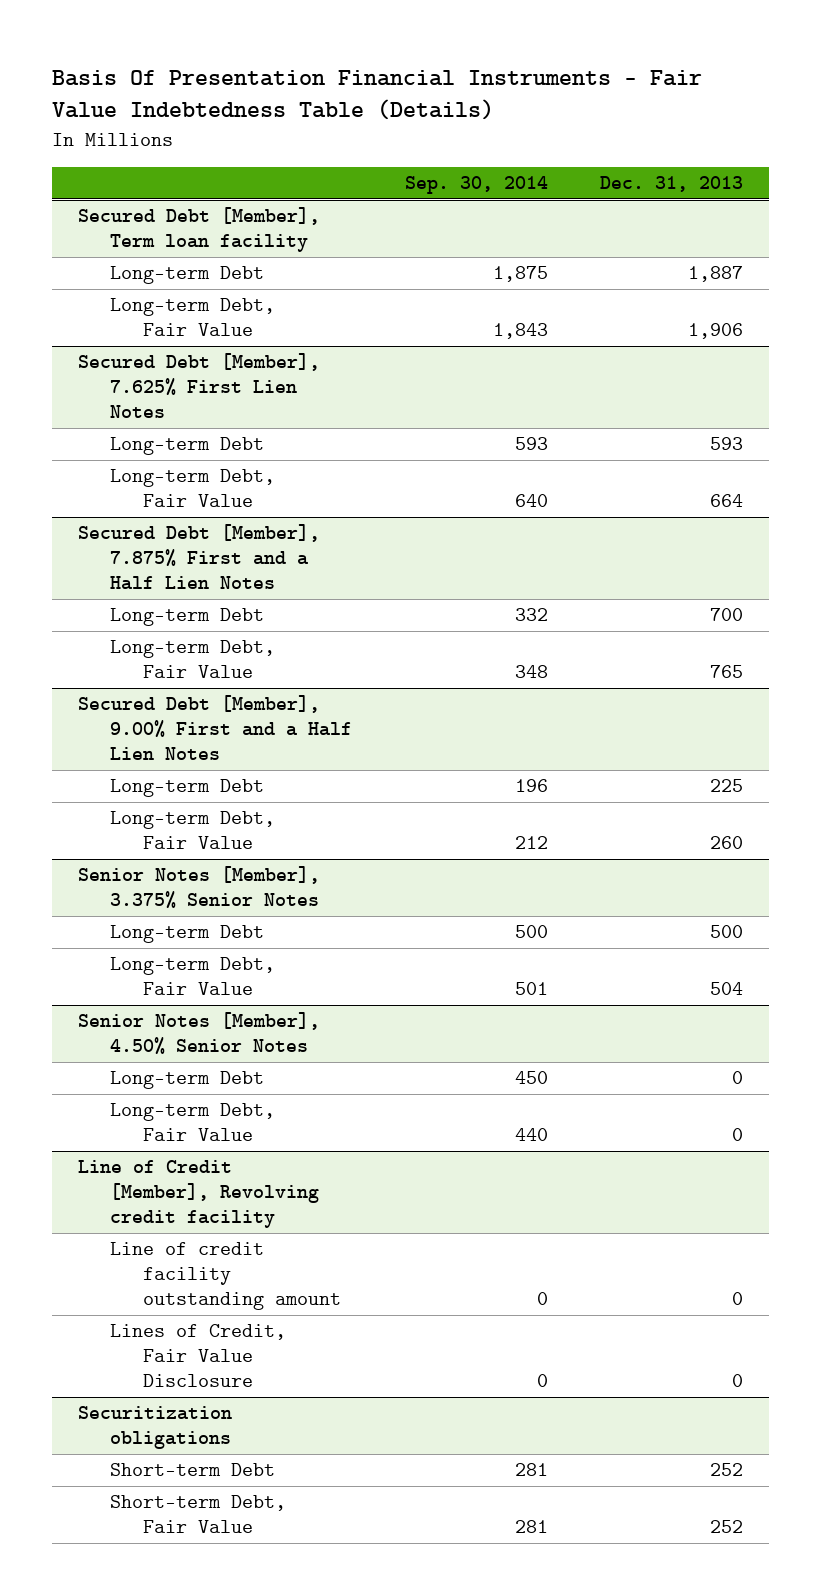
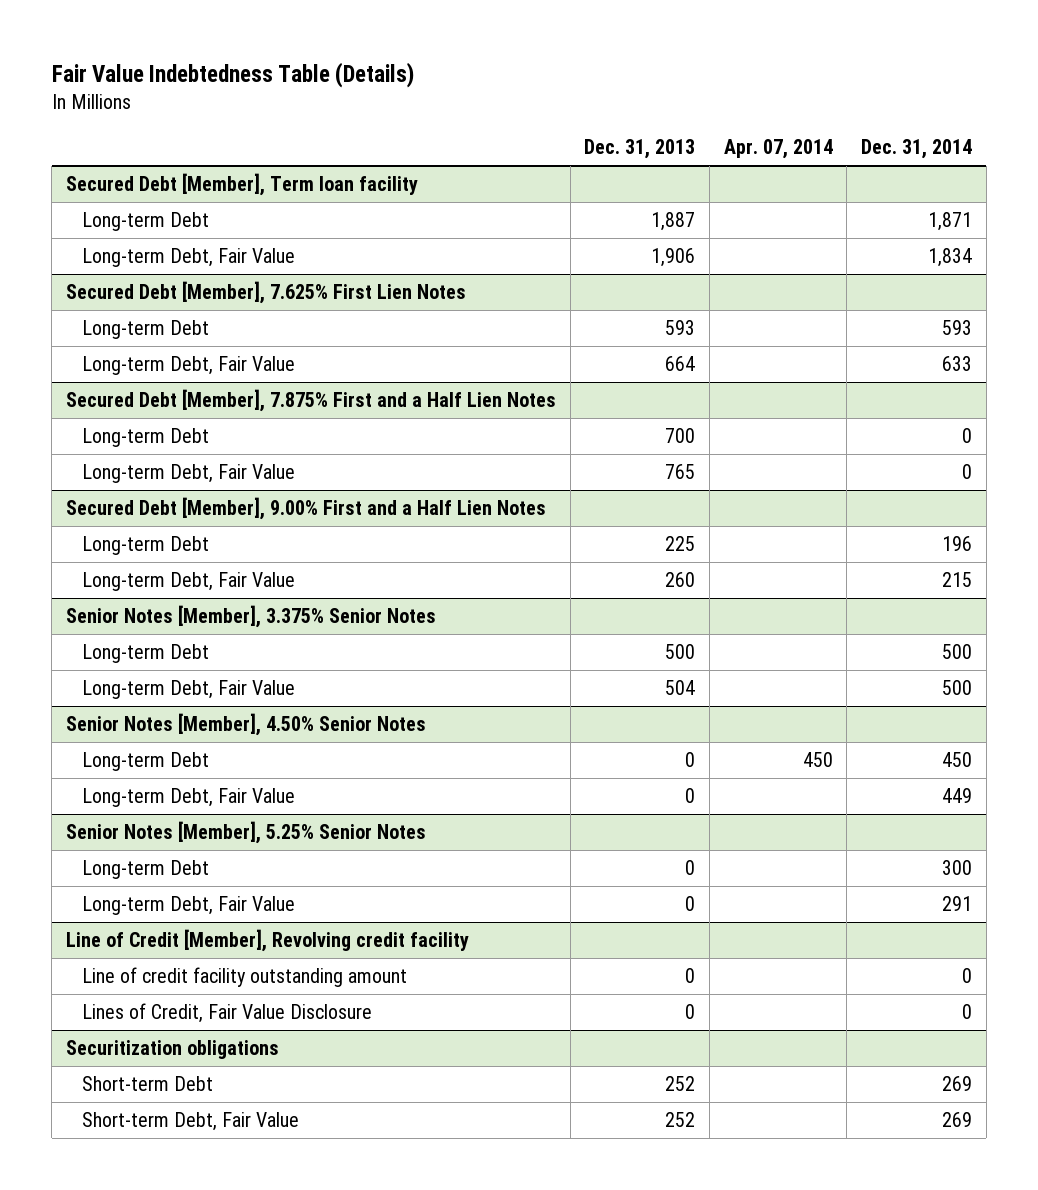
- Basis Of Presentation Financial Instruments - Fair Value Indebtedness Table (Details)
+ Fair Value Indebtedness Table (Details)
- | Sep. 30, 2014 | Dec. 31, 2013
+ | Dec. 31, 2013 | Apr. 07, 2014 | Dec. 31, 2014
+ Senior Notes [Member], 5.25% Senior Notes
+ Long-term Debt | 0 | | 300
+ Long-term Debt, Fair Value | 0 | | 291

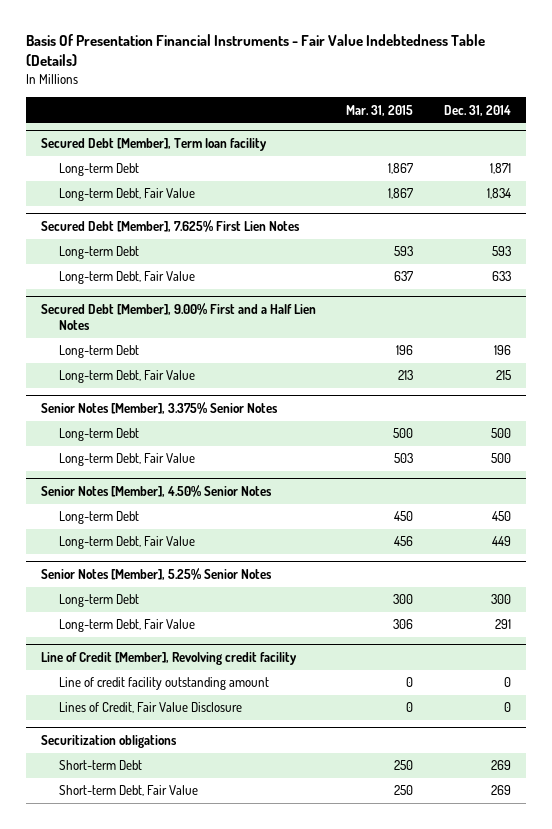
- Fair Value Indebtedness Table (Details)
+ Basis Of Presentation Financial Instruments - Fair Value Indebtedness Table (Details)
- | Dec. 31, 2013 | Apr. 07, 2014 | Dec. 31, 2014
+ | Mar. 31, 2015 | Dec. 31, 2014
- Secured Debt [Member], 7.875% First and a Half Lien Notes
- Long-term Debt | 700 | | 0
- Long-term Debt, Fair Value | 765 | | 0

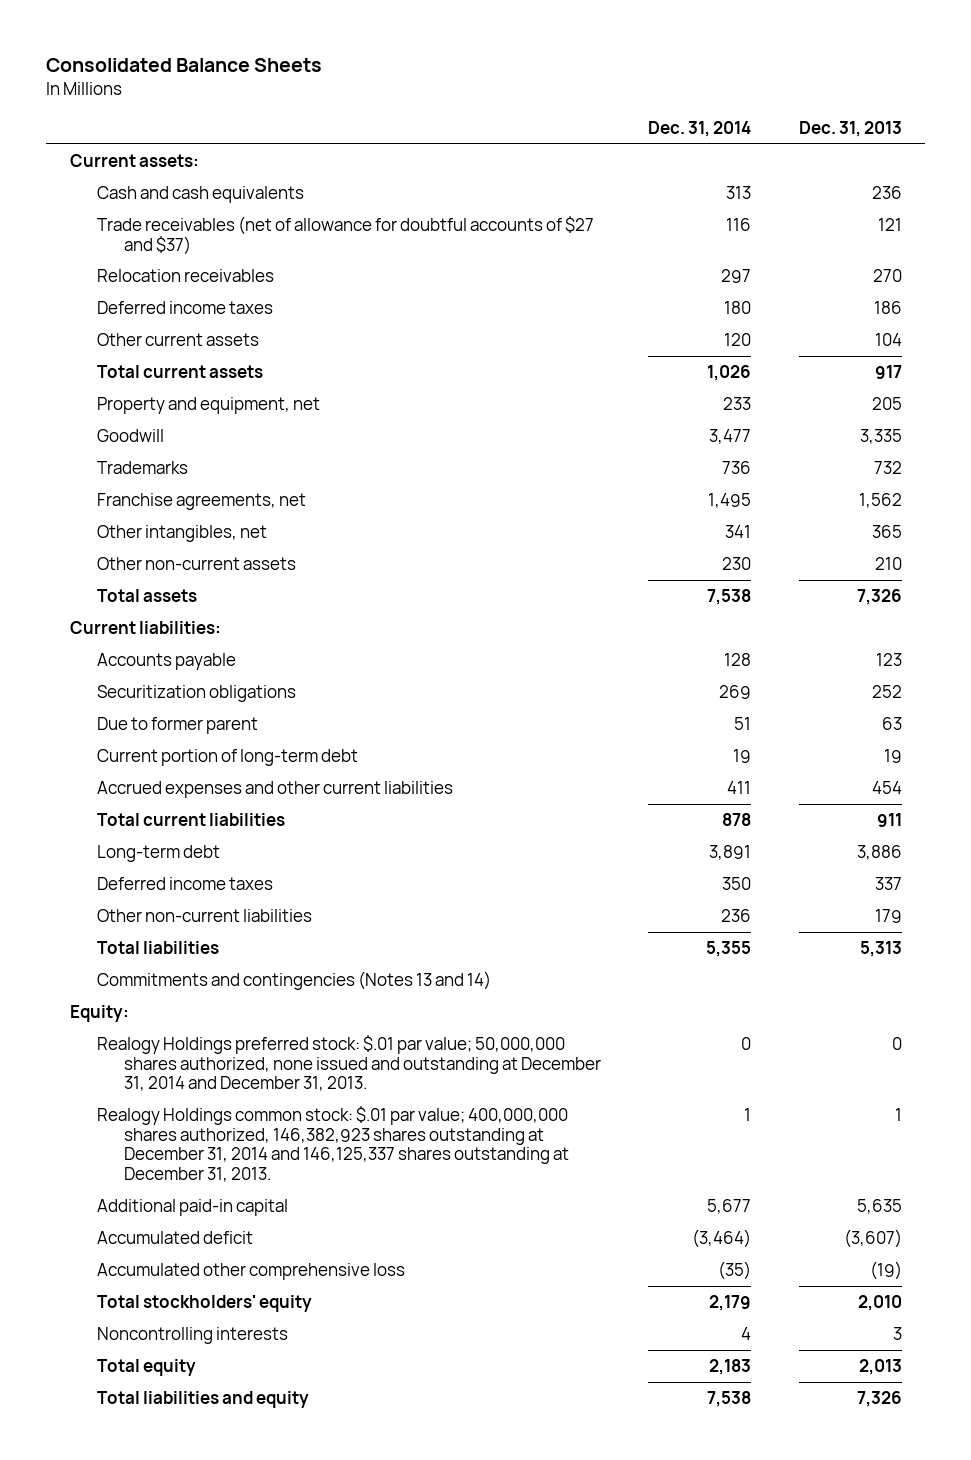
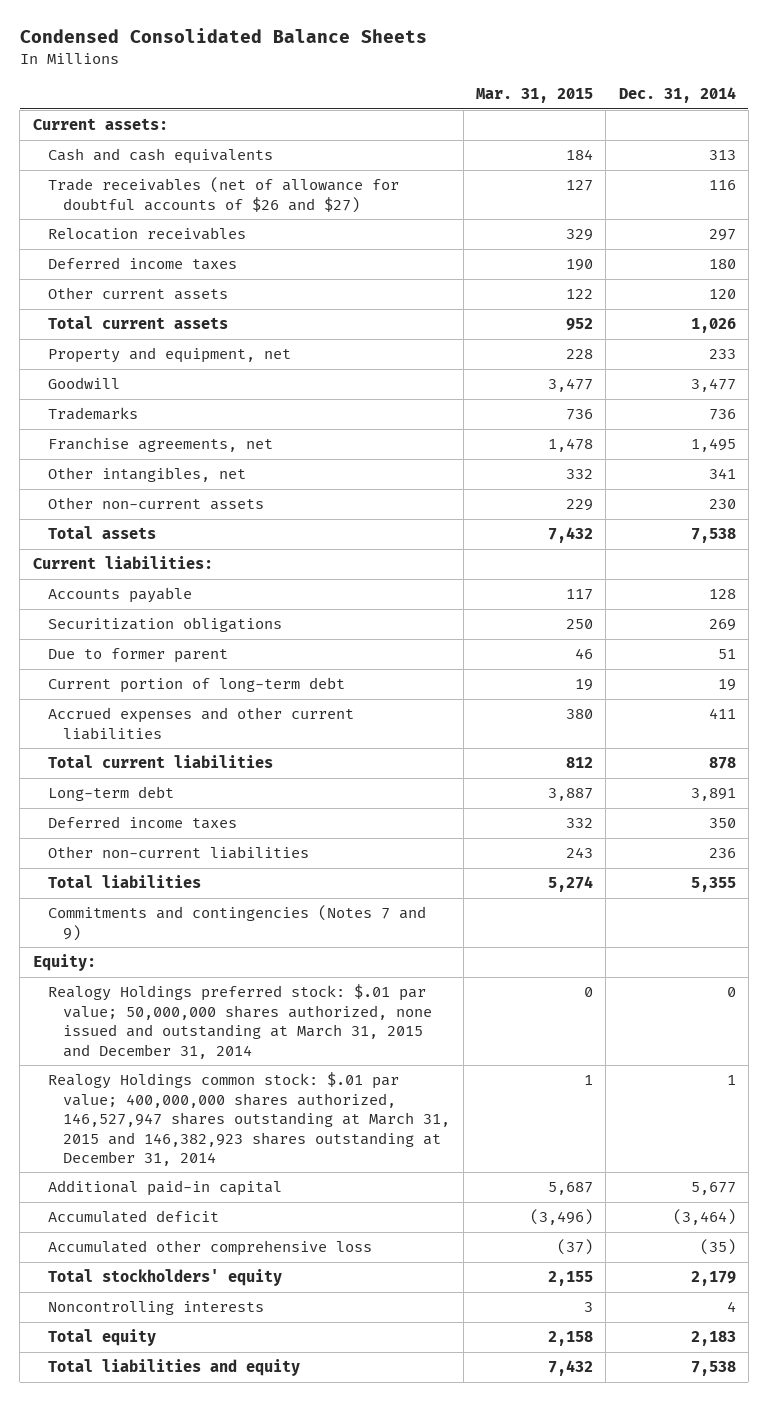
- Consolidated Balance Sheets
+ Condensed Consolidated Balance Sheets
- | Dec. 31, 2014 | Dec. 31, 2013
+ | Mar. 31, 2015 | Dec. 31, 2014
- Trade receivables (net of allowance for doubtful accounts of $27 and $37) | 116 | 121
+ Trade receivables (net of allowance for doubtful accounts of $26 and $27) | 127 | 116
- Commitments and contingencies (Notes 13 and 14)
+ Commitments and contingencies (Notes 7 and 9)
- Realogy Holdings preferred stock: $.01 par value; 50,000,000 shares authorized, none issued and outstanding at December 31, 2014 and December 31, 2013. | 0 | 0
- Realogy Holdings common stock: $.01 par value; 400,000,000 shares authorized, 146,382,923 shares outstanding at December 31, 2014 and 146,125,337 shares outstanding at December 31, 2013. | 1 | 1
+ Realogy Holdings preferred stock: $.01 par value; 50,000,000 shares authorized, none issued and outstanding at March 31, 2015 and December 31, 2014 | 0 | 0
+ Realogy Holdings common stock: $.01 par value; 400,000,000 shares authorized, 146,527,947 shares outstanding at March 31, 2015 and 146,382,923 shares outstanding at December 31, 2014 | 1 | 1

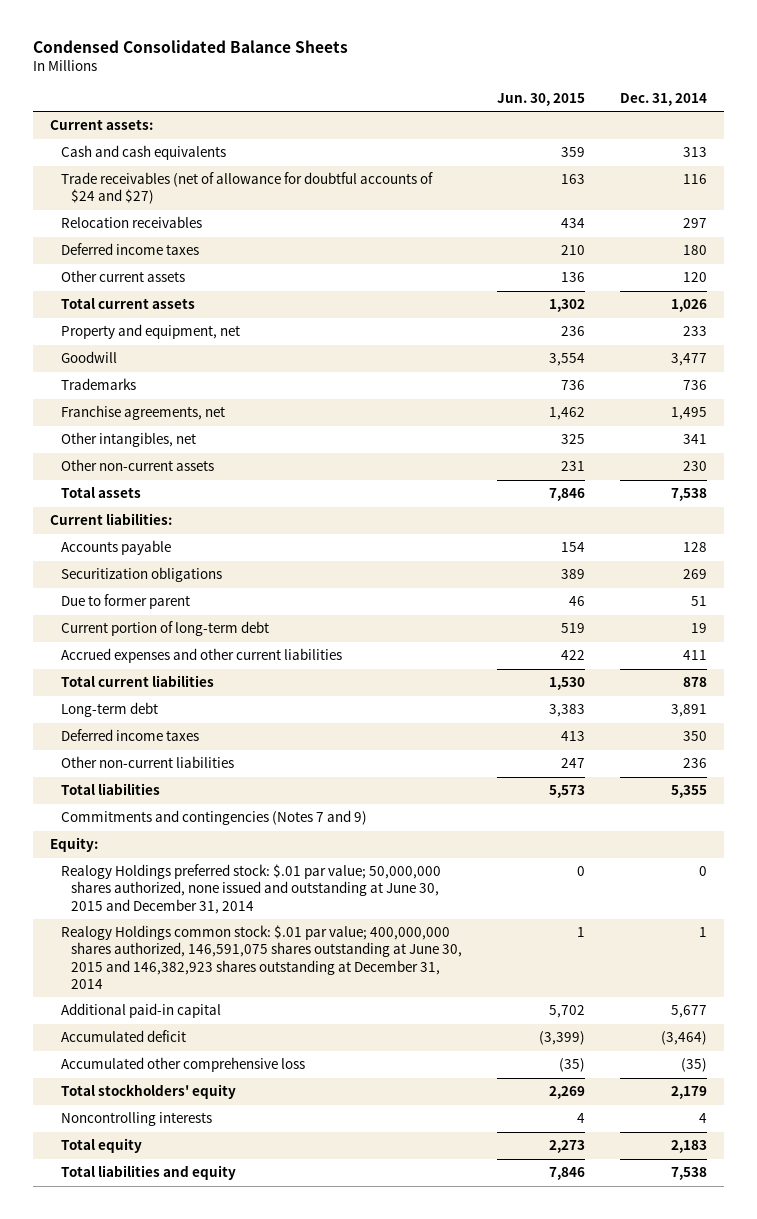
- | Mar. 31, 2015 | Dec. 31, 2014
+ | Jun. 30, 2015 | Dec. 31, 2014
- Trade receivables (net of allowance for doubtful accounts of $26 and $27) | 127 | 116
+ Trade receivables (net of allowance for doubtful accounts of $24 and $27) | 163 | 116
- Realogy Holdings preferred stock: $.01 par value; 50,000,000 shares authorized, none issued and outstanding at March 31, 2015 and December 31, 2014 | 0 | 0
- Realogy Holdings common stock: $.01 par value; 400,000,000 shares authorized, 146,527,947 shares outstanding at March 31, 2015 and 146,382,923 shares outstanding at December 31, 2014 | 1 | 1
+ Realogy Holdings preferred stock: $.01 par value; 50,000,000 shares authorized, none issued and outstanding at June 30, 2015 and December 31, 2014 | 0 | 0
+ Realogy Holdings common stock: $.01 par value; 400,000,000 shares authorized, 146,591,075 shares outstanding at June 30, 2015 and 146,382,923 shares outstanding at December 31, 2014 | 1 | 1

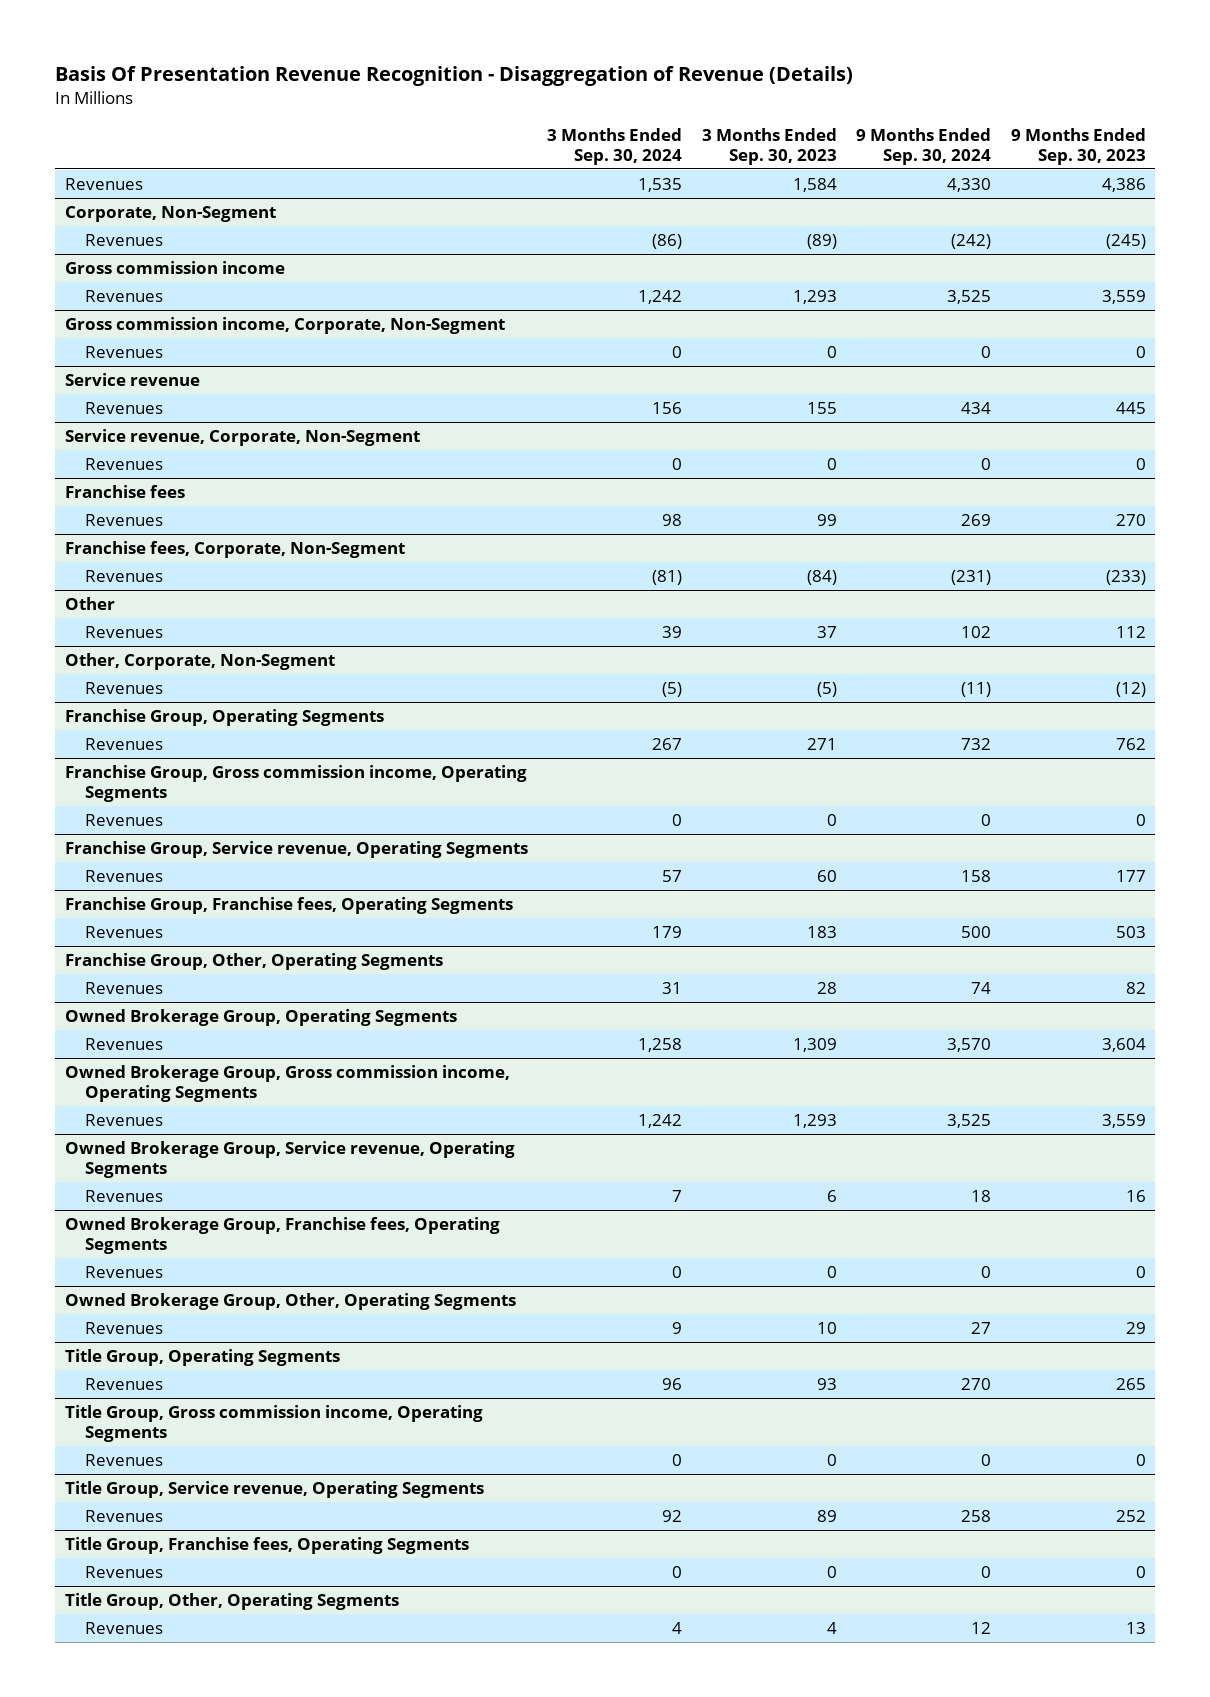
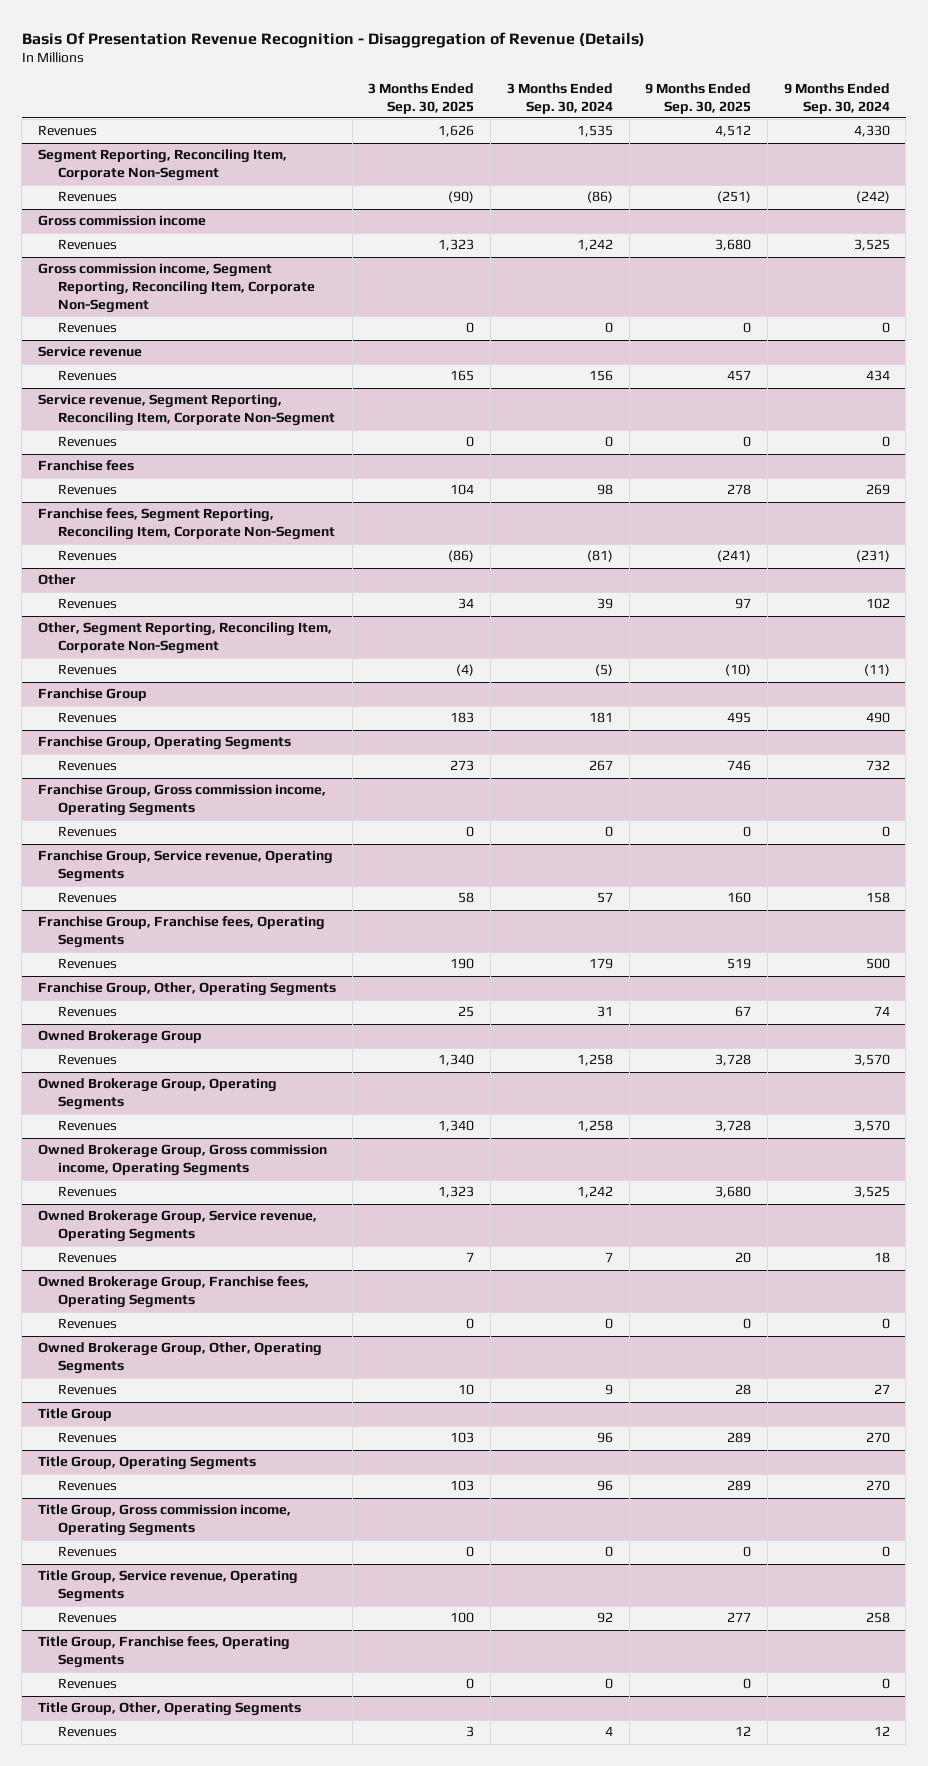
- | 3 Months Ended Sep. 30, 2024 | 3 Months Ended Sep. 30, 2023 | 9 Months Ended Sep. 30, 2024 | 9 Months Ended Sep. 30, 2023
+ | 3 Months Ended Sep. 30, 2025 | 3 Months Ended Sep. 30, 2024 | 9 Months Ended Sep. 30, 2025 | 9 Months Ended Sep. 30, 2024
- Corporate, Non-Segment
+ Segment Reporting, Reconciling Item, Corporate Non-Segment
- Gross commission income, Corporate, Non-Segment
+ Gross commission income, Segment Reporting, Reconciling Item, Corporate Non-Segment
- Service revenue, Corporate, Non-Segment
+ Service revenue, Segment Reporting, Reconciling Item, Corporate Non-Segment
- Franchise fees, Corporate, Non-Segment
+ Franchise fees, Segment Reporting, Reconciling Item, Corporate Non-Segment
- Other, Corporate, Non-Segment
+ Other, Segment Reporting, Reconciling Item, Corporate Non-Segment
+ Franchise Group
+ Revenues | 183 | 181 | 495 | 490
+ Owned Brokerage Group
+ Revenues | 1,340 | 1,258 | 3,728 | 3,570
+ Title Group
+ Revenues | 103 | 96 | 289 | 270

